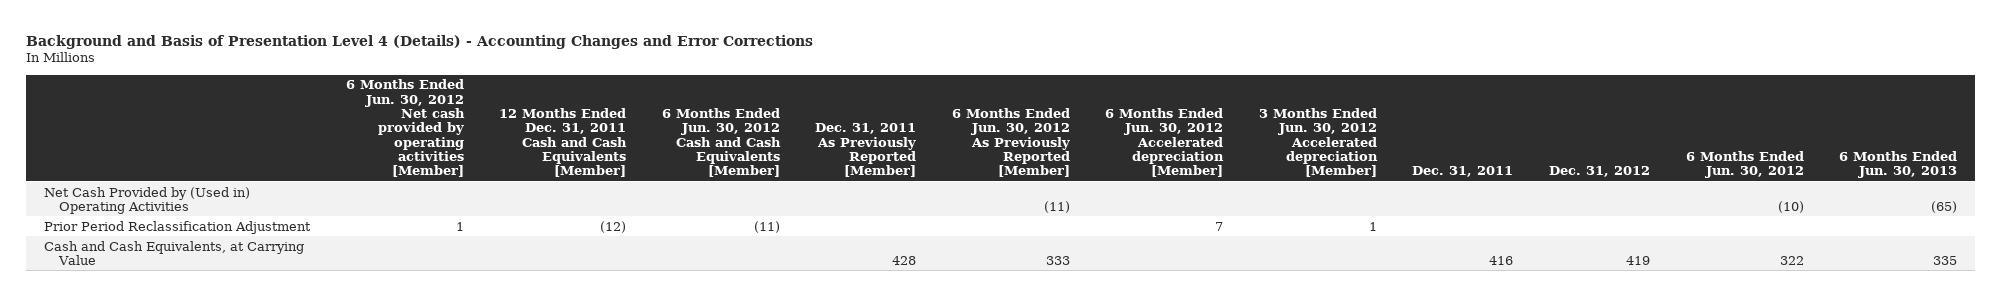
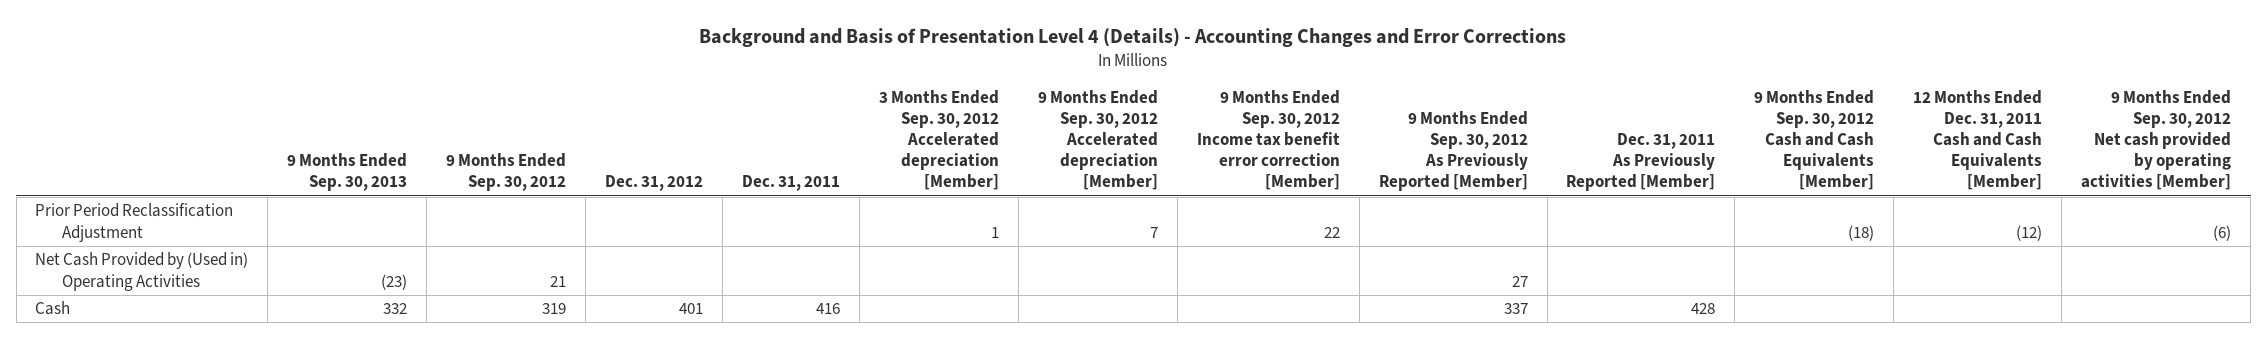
- | 6 Months Ended Jun. 30, 2012 Net cash provided by operating activities [Member] | 12 Months Ended Dec. 31, 2011 Cash and Cash Equivalents [Member] | 6 Months Ended Jun. 30, 2012 Cash and Cash Equivalents [Member] | Dec. 31, 2011 As Previously Reported [Member] | 6 Months Ended Jun. 30, 2012 As Previously Reported [Member] | 6 Months Ended Jun. 30, 2012 Accelerated depreciation [Member] | 3 Months Ended Jun. 30, 2012 Accelerated depreciation [Member] | Dec. 31, 2011 | Dec. 31, 2012 | 6 Months Ended Jun. 30, 2012 | 6 Months Ended Jun. 30, 2013
+ | 9 Months Ended Sep. 30, 2013 | 9 Months Ended Sep. 30, 2012 | Dec. 31, 2012 | Dec. 31, 2011 | 3 Months Ended Sep. 30, 2012 Accelerated depreciation [Member] | 9 Months Ended Sep. 30, 2012 Accelerated depreciation [Member] | 9 Months Ended Sep. 30, 2012 Income tax benefit error correction [Member] | 9 Months Ended Sep. 30, 2012 As Previously Reported [Member] | Dec. 31, 2011 As Previously Reported [Member] | 9 Months Ended Sep. 30, 2012 Cash and Cash Equivalents [Member] | 12 Months Ended Dec. 31, 2011 Cash and Cash Equivalents [Member] | 9 Months Ended Sep. 30, 2012 Net cash provided by operating activities [Member]
- Cash and Cash Equivalents, at Carrying Value | | | | 428 | 333 | | | 416 | 419 | 322 | 335
moved down: Net Cash Provided by (Used in) Operating Activities | (23) | 21 | | | | | | 27 | | | |
+ Cash | 332 | 319 | 401 | 416 | | | | 337 | 428 | | |

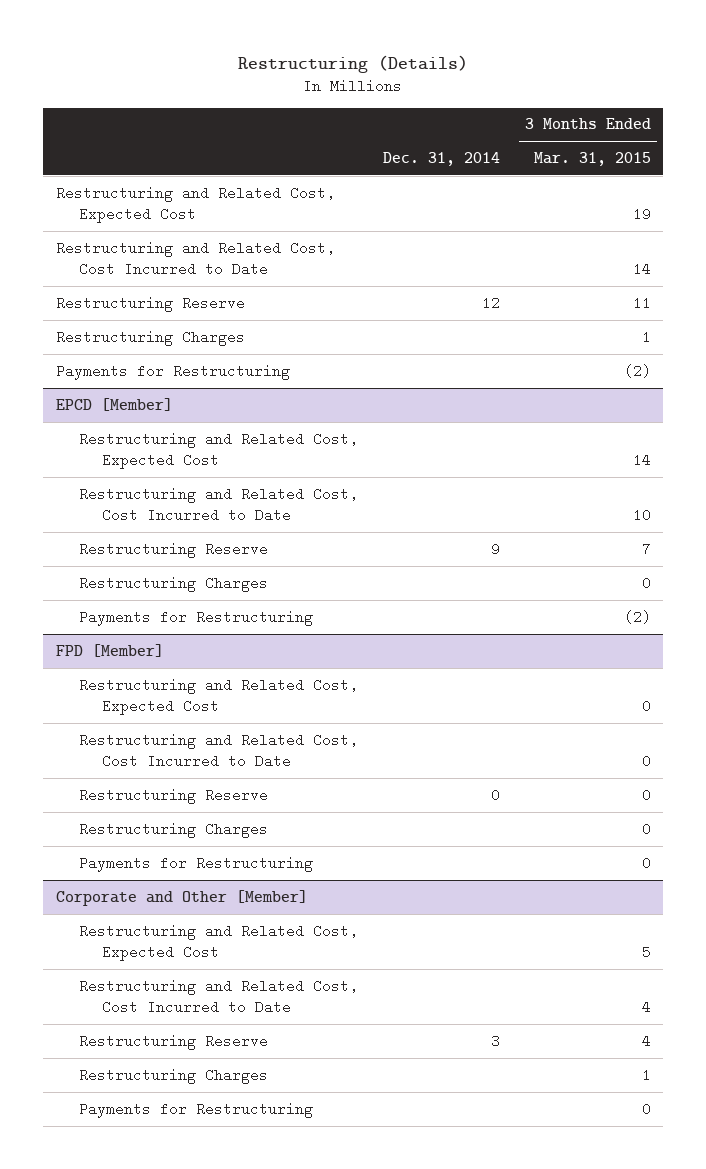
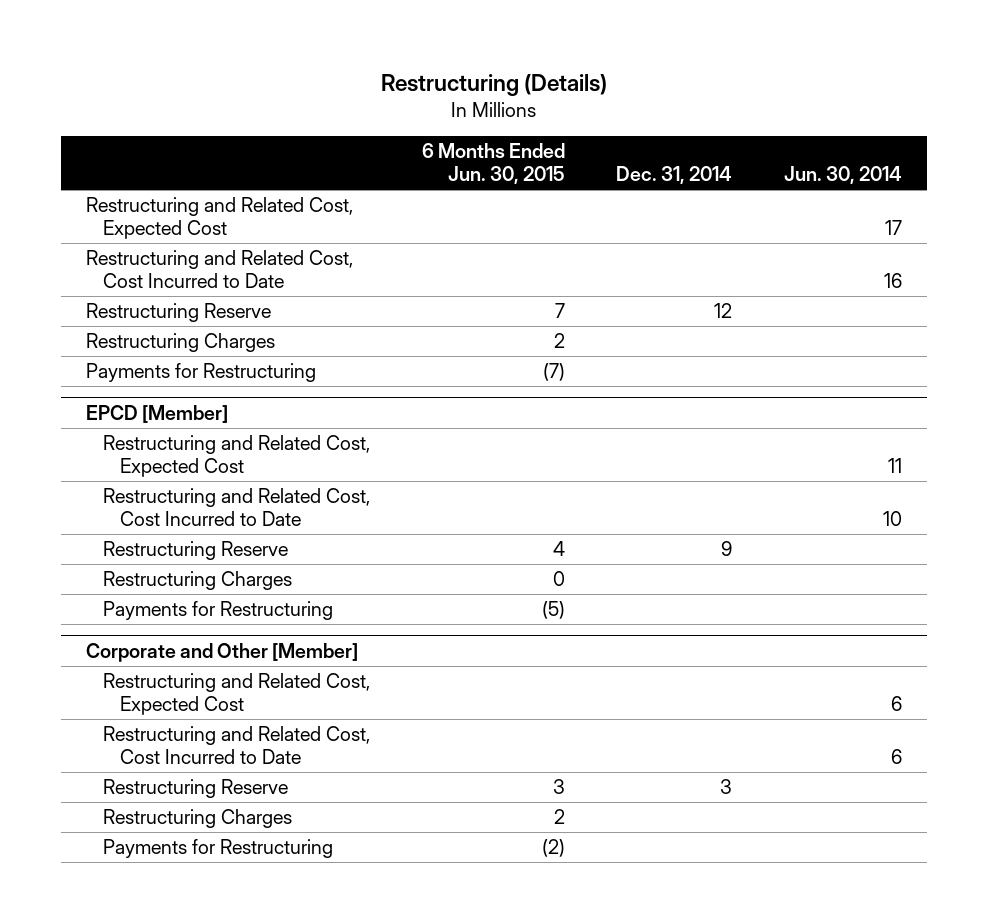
- | Dec. 31, 2014 | 3 Months Ended Mar. 31, 2015
+ | 6 Months Ended Jun. 30, 2015 | Dec. 31, 2014 | Jun. 30, 2014
- FPD [Member]
- Restructuring and Related Cost, Expected Cost | | 0
- Restructuring and Related Cost, Cost Incurred to Date | | 0
- Restructuring Reserve | 0 | 0
- Restructuring Charges | | 0
- Payments for Restructuring | | 0

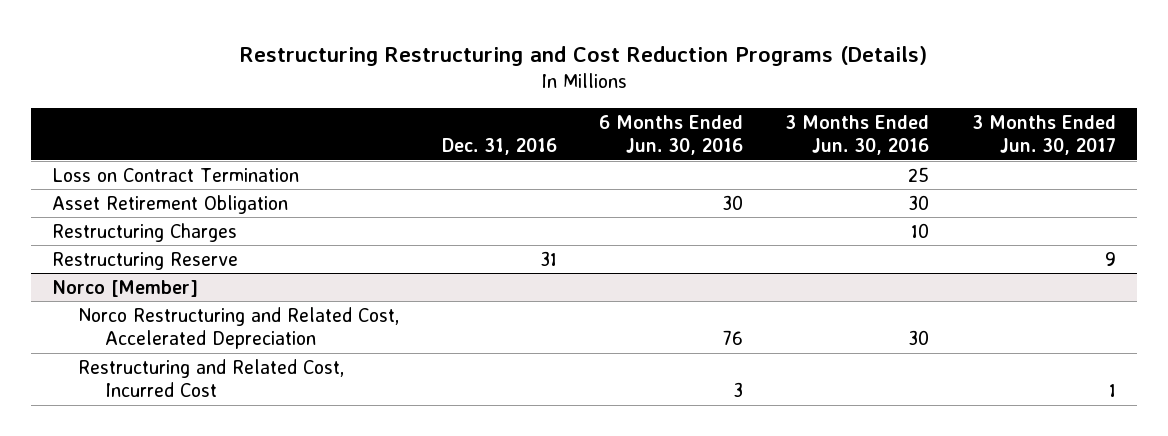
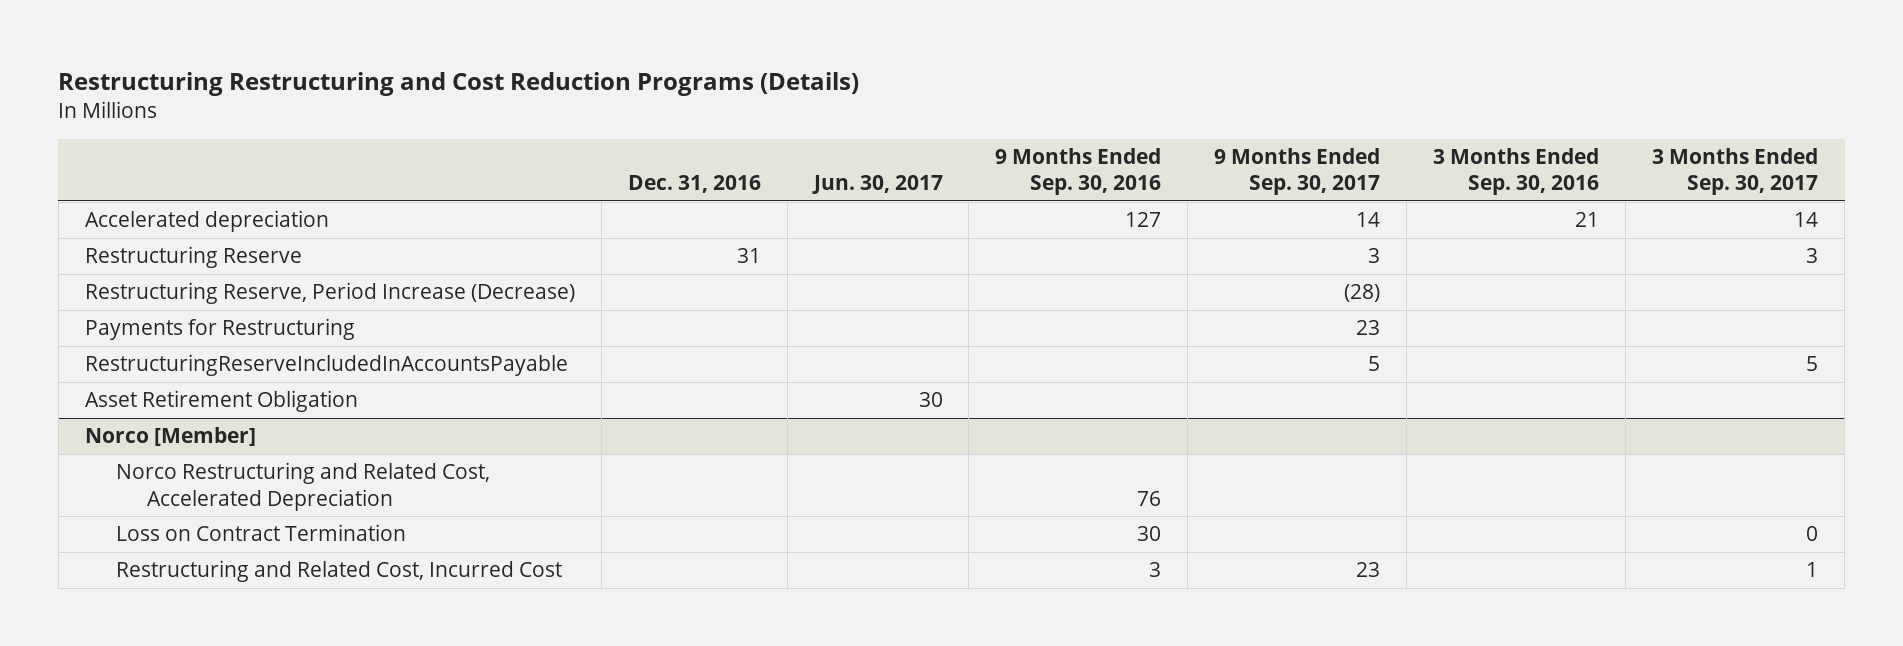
- | Dec. 31, 2016 | 6 Months Ended Jun. 30, 2016 | 3 Months Ended Jun. 30, 2016 | 3 Months Ended Jun. 30, 2017
+ | Dec. 31, 2016 | Jun. 30, 2017 | 9 Months Ended Sep. 30, 2016 | 9 Months Ended Sep. 30, 2017 | 3 Months Ended Sep. 30, 2016 | 3 Months Ended Sep. 30, 2017
- Loss on Contract Termination | | | 25 |
- Restructuring Charges | | | 10 |
+ Accelerated depreciation | | | 127 | 14 | 21 | 14
+ Restructuring Reserve, Period Increase (Decrease) | | | | (28) | |
+ Payments for Restructuring | | | | 23 | |
+ RestructuringReserveIncludedInAccountsPayable | | | | 5 | | 5
moved down: Asset Retirement Obligation | | 30 | | | |
@ Norco [Member]
+ Loss on Contract Termination | | | 30 | | | 0

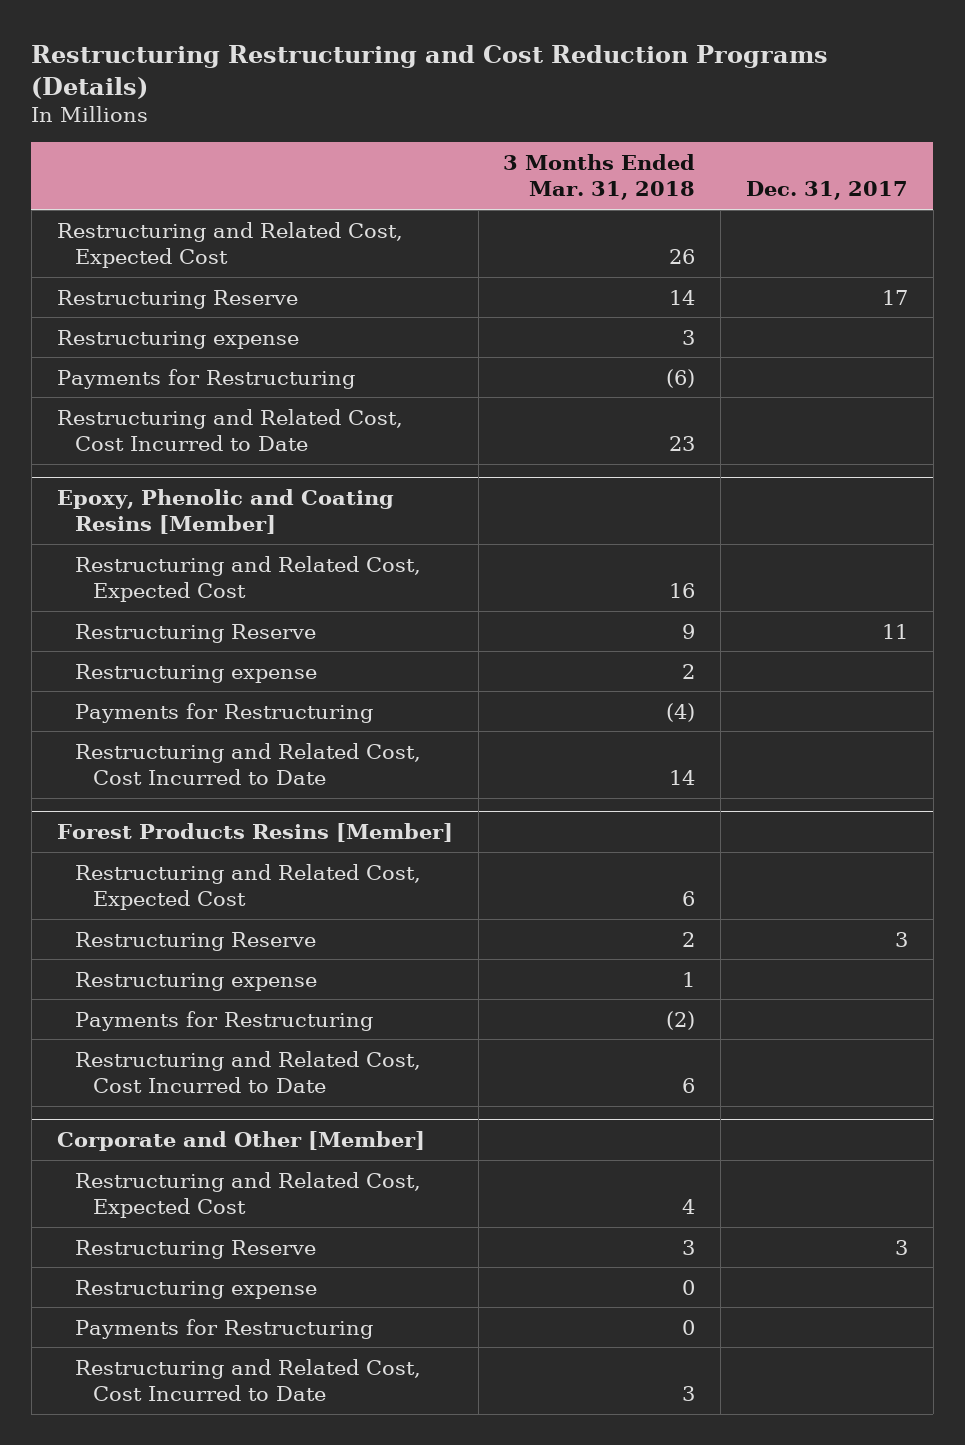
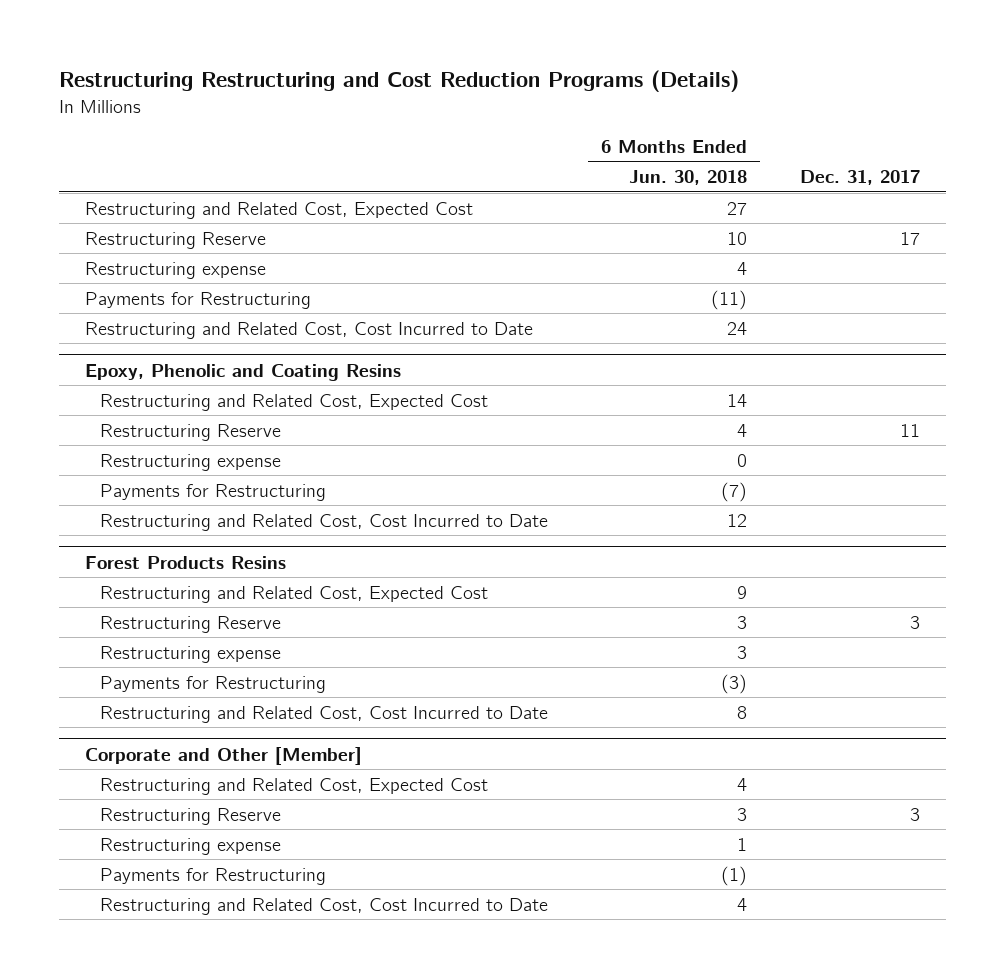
- | 3 Months Ended Mar. 31, 2018 | Dec. 31, 2017
+ | 6 Months Ended Jun. 30, 2018 | Dec. 31, 2017
- Epoxy, Phenolic and Coating Resins [Member]
+ Epoxy, Phenolic and Coating Resins
- Forest Products Resins [Member]
+ Forest Products Resins

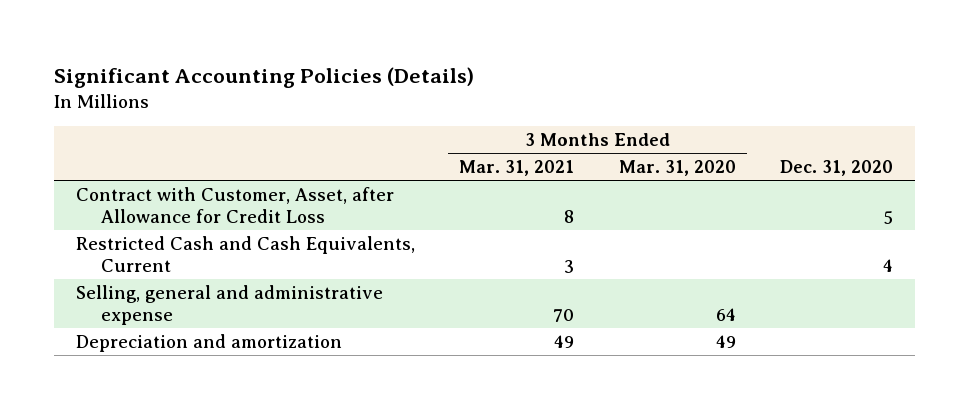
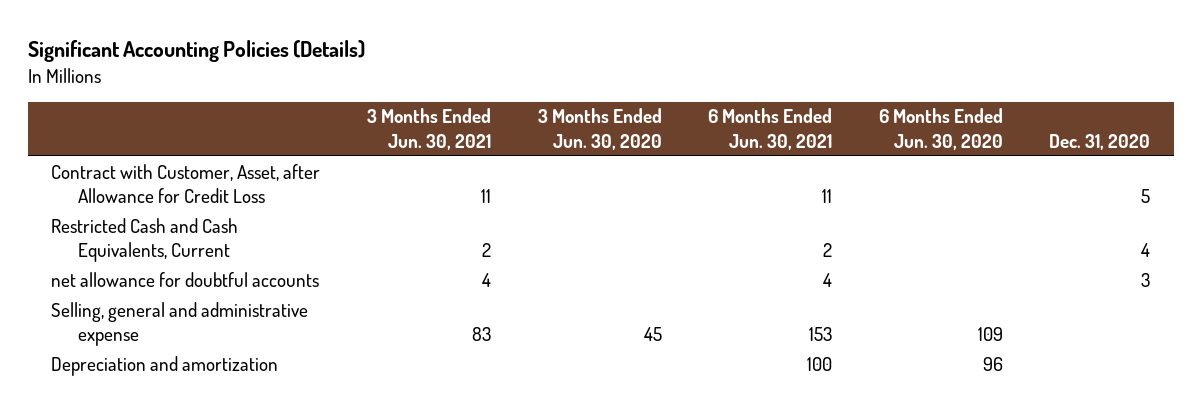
- | 3 Months Ended Mar. 31, 2021 | 3 Months Ended Mar. 31, 2020 | Dec. 31, 2020
+ | 3 Months Ended Jun. 30, 2021 | 3 Months Ended Jun. 30, 2020 | 6 Months Ended Jun. 30, 2021 | 6 Months Ended Jun. 30, 2020 | Dec. 31, 2020
+ net allowance for doubtful accounts | 4 | | 4 | | 3

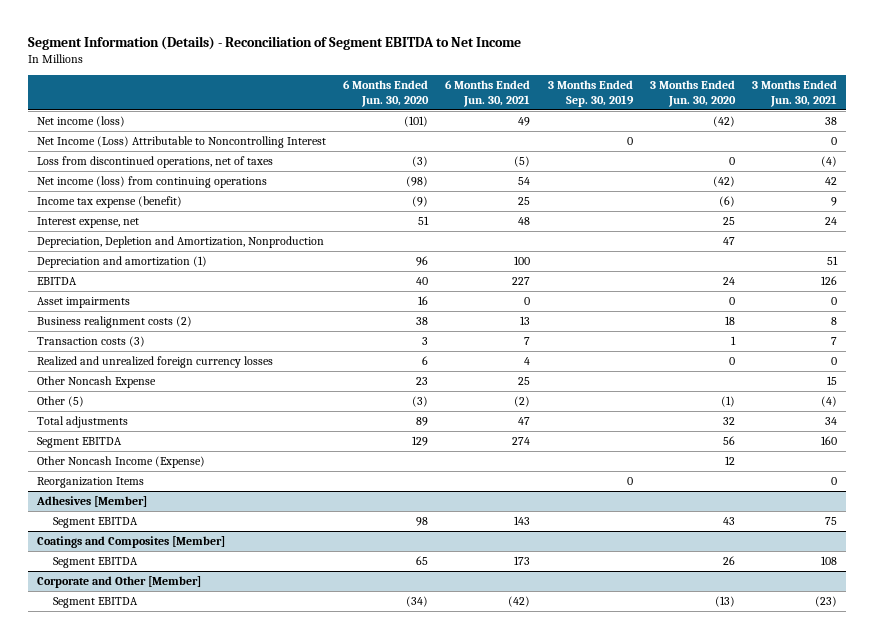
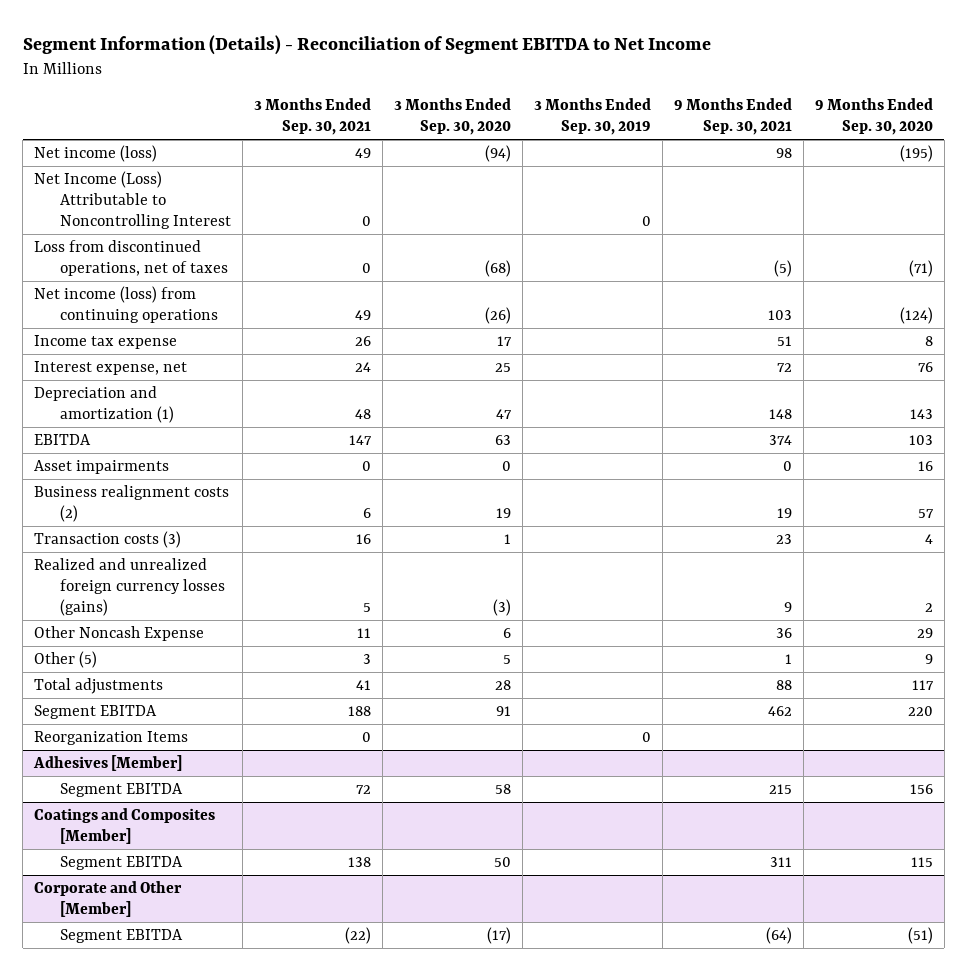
- | 6 Months Ended Jun. 30, 2020 | 6 Months Ended Jun. 30, 2021 | 3 Months Ended Sep. 30, 2019 | 3 Months Ended Jun. 30, 2020 | 3 Months Ended Jun. 30, 2021
+ | 3 Months Ended Sep. 30, 2021 | 3 Months Ended Sep. 30, 2020 | 3 Months Ended Sep. 30, 2019 | 9 Months Ended Sep. 30, 2021 | 9 Months Ended Sep. 30, 2020
- Income tax expense (benefit) | (9) | 25 | | (6) | 9
+ Income tax expense | 26 | 17 | | 51 | 8
- Depreciation, Depletion and Amortization, Nonproduction | | | | 47 |
- Realized and unrealized foreign currency losses | 6 | 4 | | 0 | 0
+ Realized and unrealized foreign currency losses (gains) | 5 | (3) | | 9 | 2
- Other Noncash Income (Expense) | | | | 12 |

